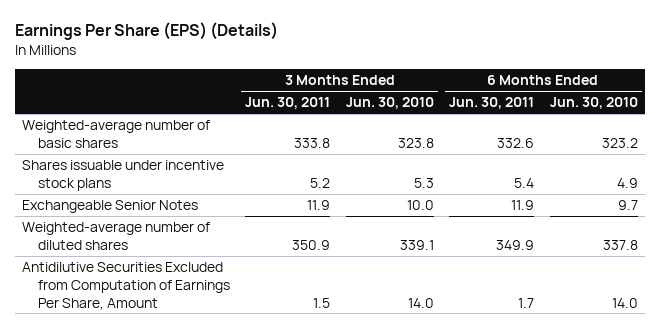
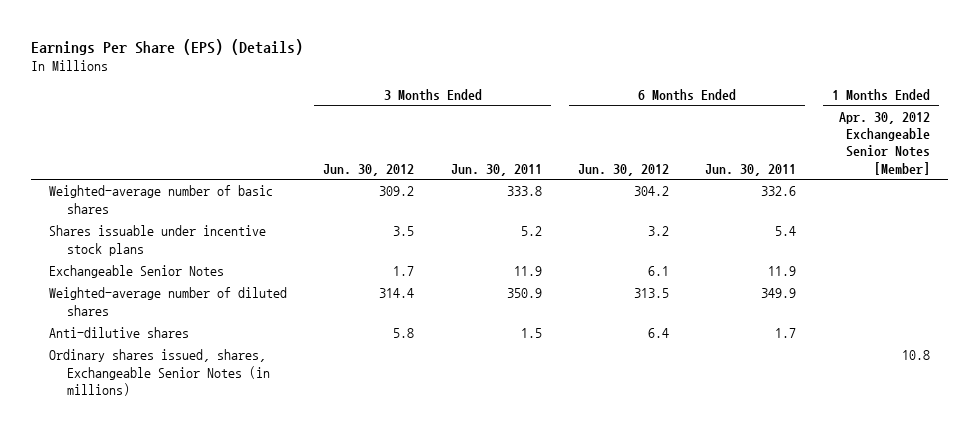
- | 3 Months Ended Jun. 30, 2011 | 3 Months Ended Jun. 30, 2010 | 6 Months Ended Jun. 30, 2011 | 6 Months Ended Jun. 30, 2010
+ | 3 Months Ended Jun. 30, 2012 | 3 Months Ended Jun. 30, 2011 | 6 Months Ended Jun. 30, 2012 | 6 Months Ended Jun. 30, 2011 | 1 Months Ended Apr. 30, 2012 Exchangeable Senior Notes [Member]
- Antidilutive Securities Excluded from Computation of Earnings Per Share, Amount | 1.5 | 14.0 | 1.7 | 14.0
+ Anti-dilutive shares | 5.8 | 1.5 | 6.4 | 1.7 |
+ Ordinary shares issued, shares, Exchangeable Senior Notes (in millions) | | | | | 10.8

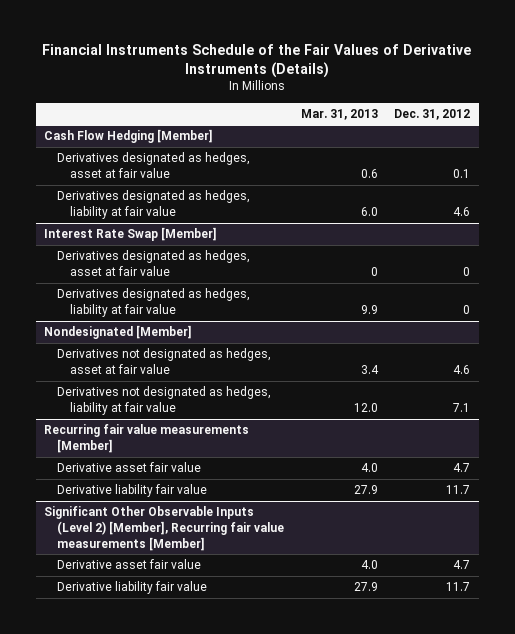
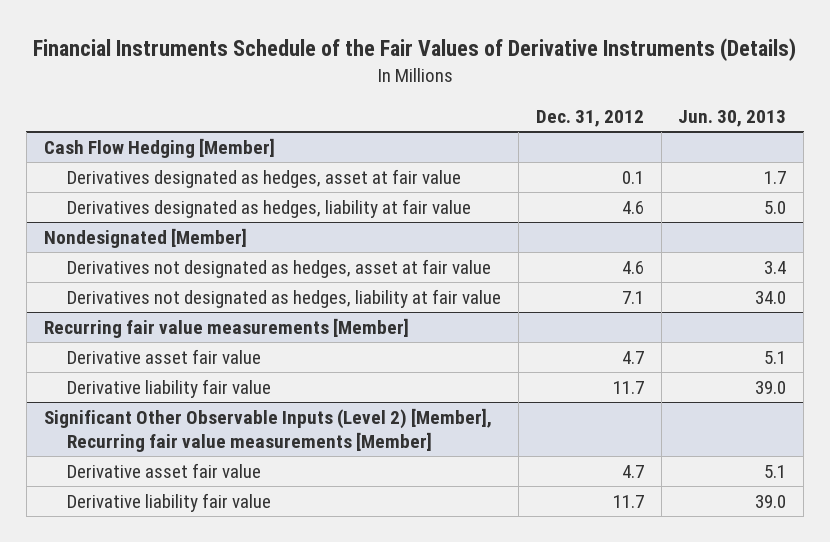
- | Mar. 31, 2013 | Dec. 31, 2012
+ | Dec. 31, 2012 | Jun. 30, 2013
- Interest Rate Swap [Member]
- Derivatives designated as hedges, asset at fair value | 0 | 0
- Derivatives designated as hedges, liability at fair value | 9.9 | 0

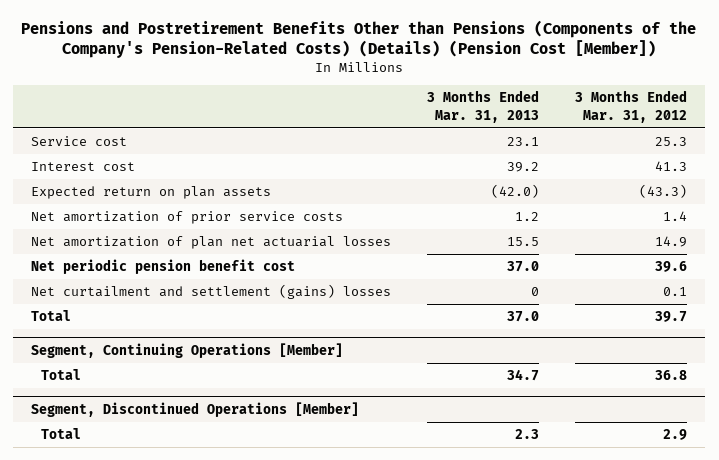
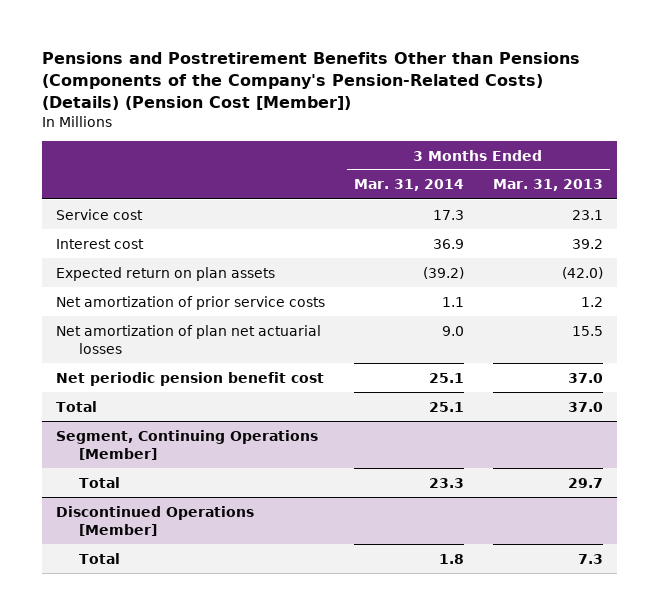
- | 3 Months Ended Mar. 31, 2013 | 3 Months Ended Mar. 31, 2012
+ | 3 Months Ended Mar. 31, 2014 | 3 Months Ended Mar. 31, 2013
- Net curtailment and settlement (gains) losses | 0 | 0.1
@ Segment, Continuing Operations [Member]
- Total | 34.7 | 36.8
- Segment, Discontinued Operations [Member]
- Total | 2.3 | 2.9
@ Segment, Continuing Operations [Member]
+ Total | 23.3 | 29.7
+ Discontinued Operations [Member]
+ Total | 1.8 | 7.3

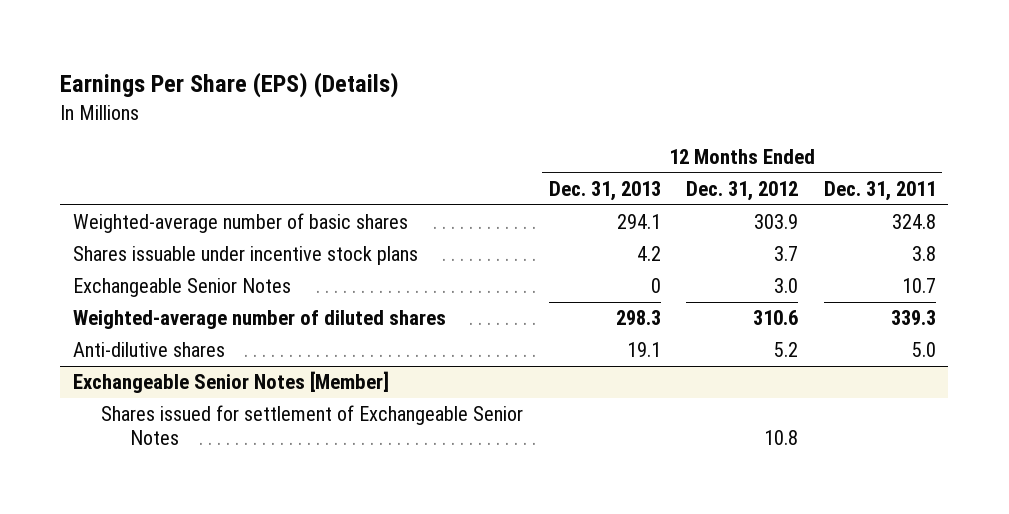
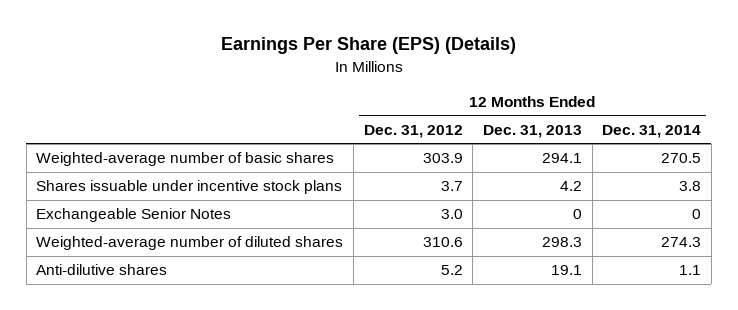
- | 12 Months Ended Dec. 31, 2013 | 12 Months Ended Dec. 31, 2012 | 12 Months Ended Dec. 31, 2011
+ | 12 Months Ended Dec. 31, 2012 | 12 Months Ended Dec. 31, 2013 | 12 Months Ended Dec. 31, 2014
- Exchangeable Senior Notes [Member]
- Shares issued for settlement of Exchangeable Senior Notes | | 10.8 |

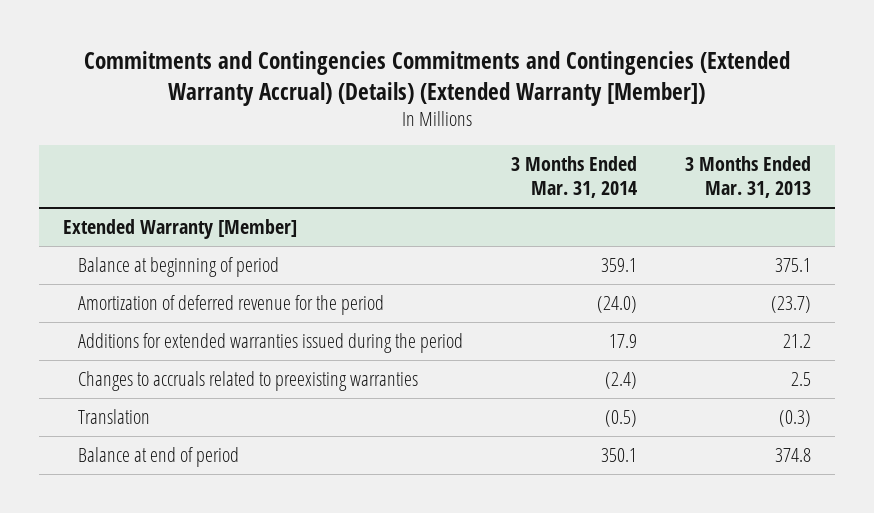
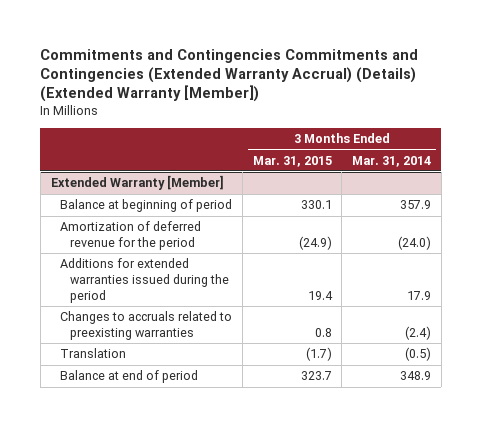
- | 3 Months Ended Mar. 31, 2014 | 3 Months Ended Mar. 31, 2013
+ | 3 Months Ended Mar. 31, 2015 | 3 Months Ended Mar. 31, 2014
@ Extended Warranty [Member]
- Balance at beginning of period | 359.1 | 375.1
+ Balance at beginning of period | 330.1 | 357.9
- Balance at end of period | 350.1 | 374.8
+ Balance at end of period | 323.7 | 348.9

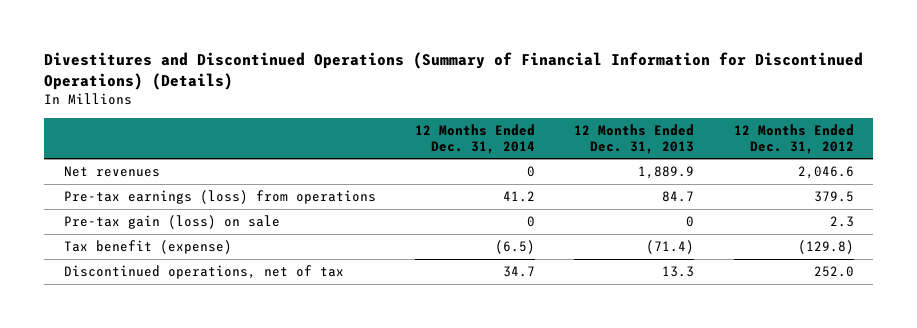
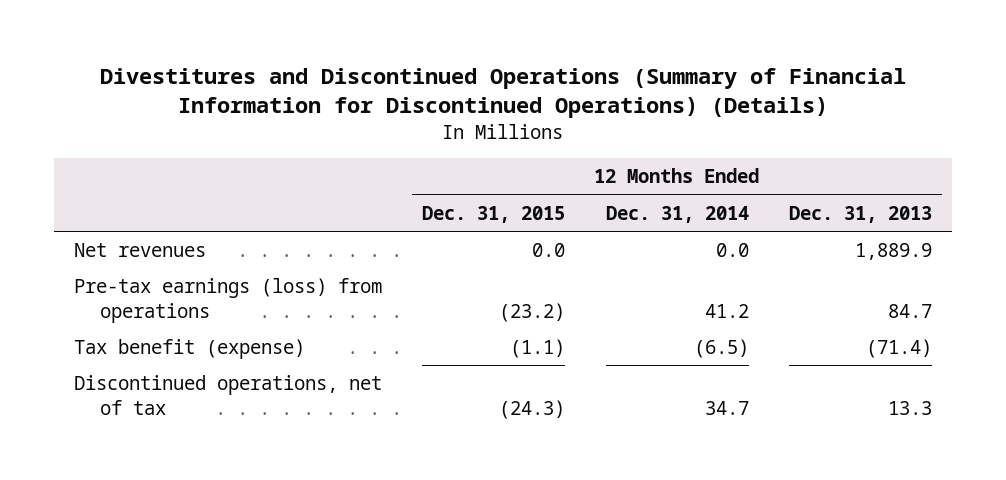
- | 12 Months Ended Dec. 31, 2014 | 12 Months Ended Dec. 31, 2013 | 12 Months Ended Dec. 31, 2012
+ | 12 Months Ended Dec. 31, 2015 | 12 Months Ended Dec. 31, 2014 | 12 Months Ended Dec. 31, 2013
- Net revenues | 0 | 1,889.9 | 2,046.6
+ Net revenues | 0.0 | 0.0 | 1,889.9
- Pre-tax gain (loss) on sale | 0 | 0 | 2.3

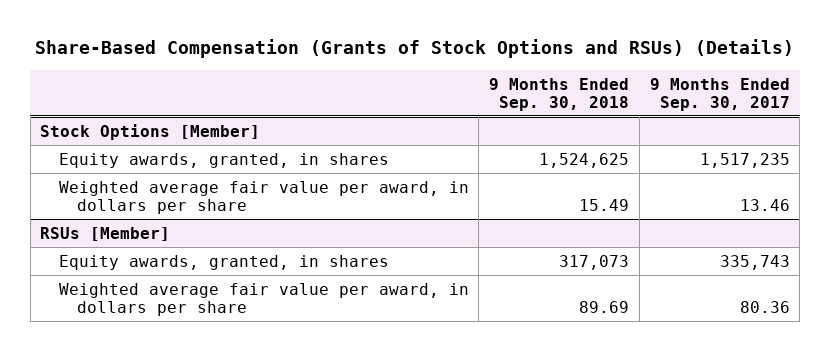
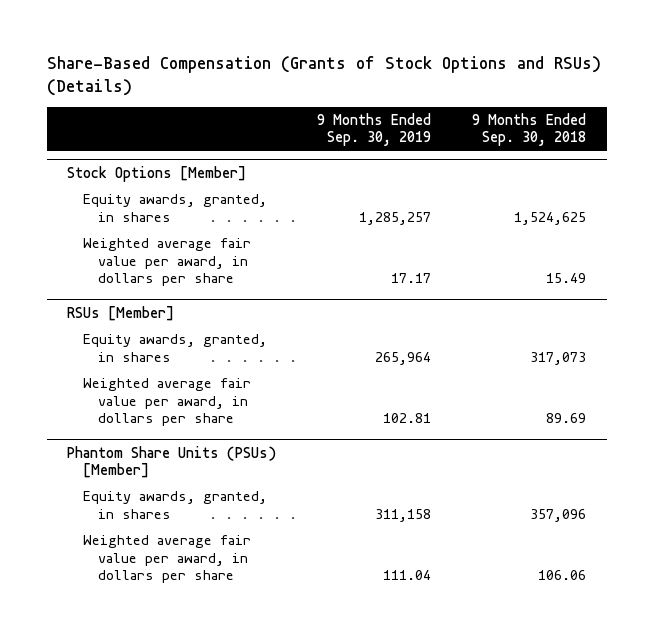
- | 9 Months Ended Sep. 30, 2018 | 9 Months Ended Sep. 30, 2017
+ | 9 Months Ended Sep. 30, 2019 | 9 Months Ended Sep. 30, 2018
+ Phantom Share Units (PSUs) [Member]
+ Equity awards, granted, in shares | 311,158 | 357,096
+ Weighted average fair value per award, in dollars per share | 111.04 | 106.06

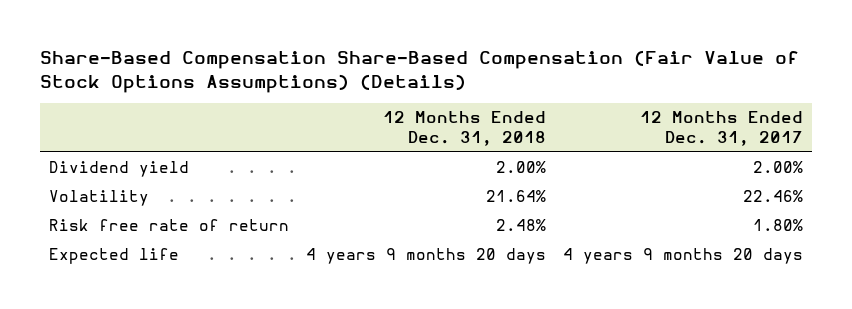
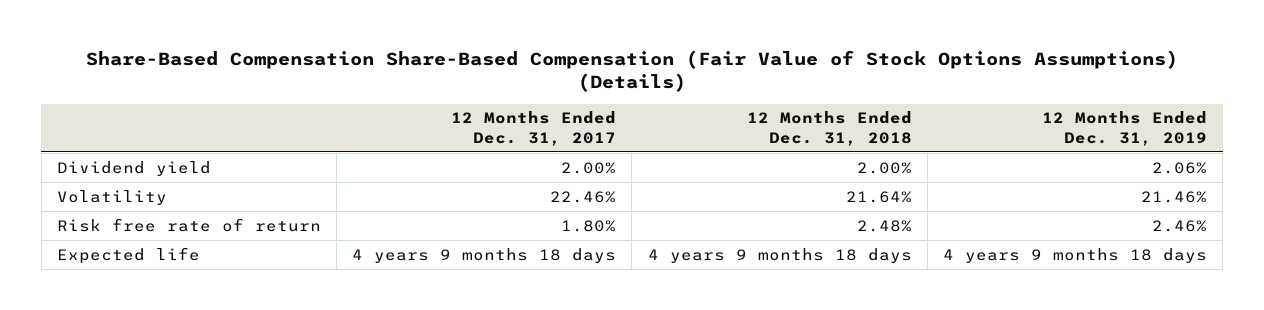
- | 12 Months Ended Dec. 31, 2018 | 12 Months Ended Dec. 31, 2017
+ | 12 Months Ended Dec. 31, 2017 | 12 Months Ended Dec. 31, 2018 | 12 Months Ended Dec. 31, 2019
- Expected life | 4 years 9 months 20 days | 4 years 9 months 20 days
+ Expected life | 4 years 9 months 18 days | 4 years 9 months 18 days | 4 years 9 months 18 days

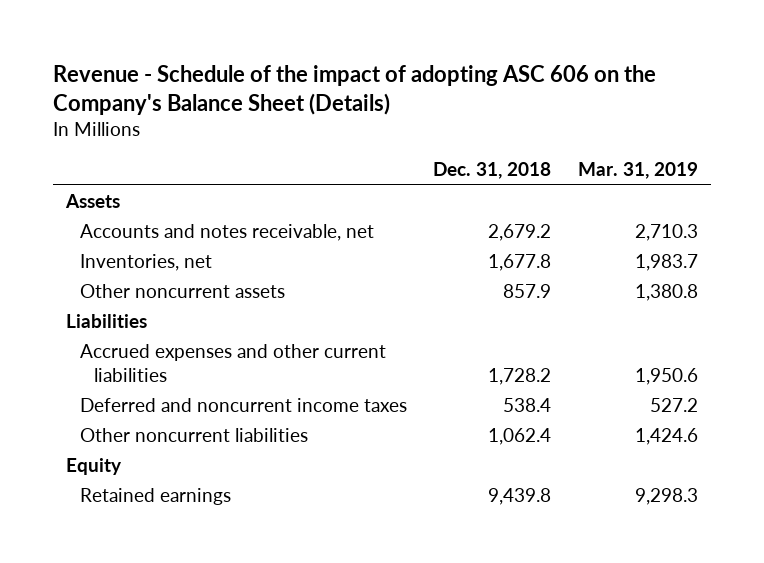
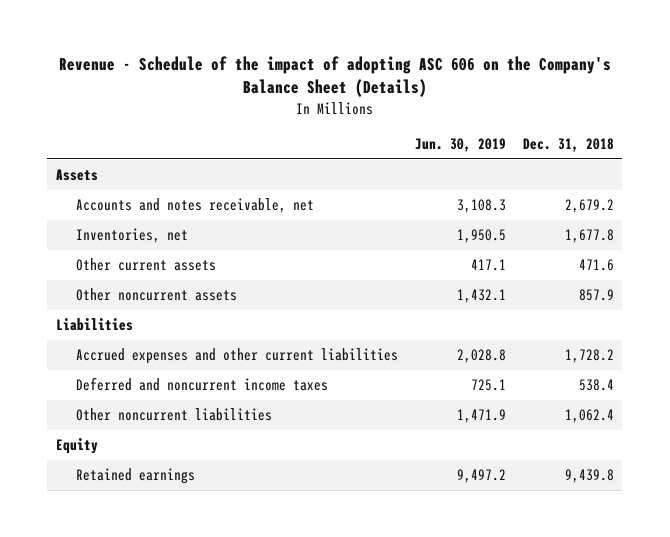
- | Dec. 31, 2018 | Mar. 31, 2019
+ | Jun. 30, 2019 | Dec. 31, 2018
+ Other current assets | 417.1 | 471.6

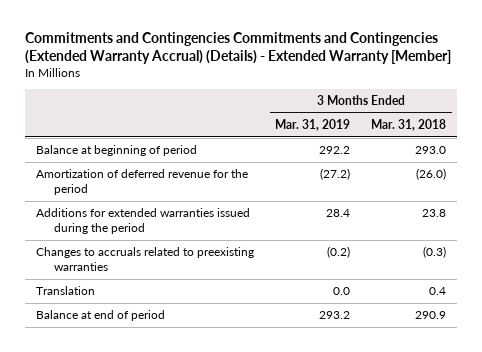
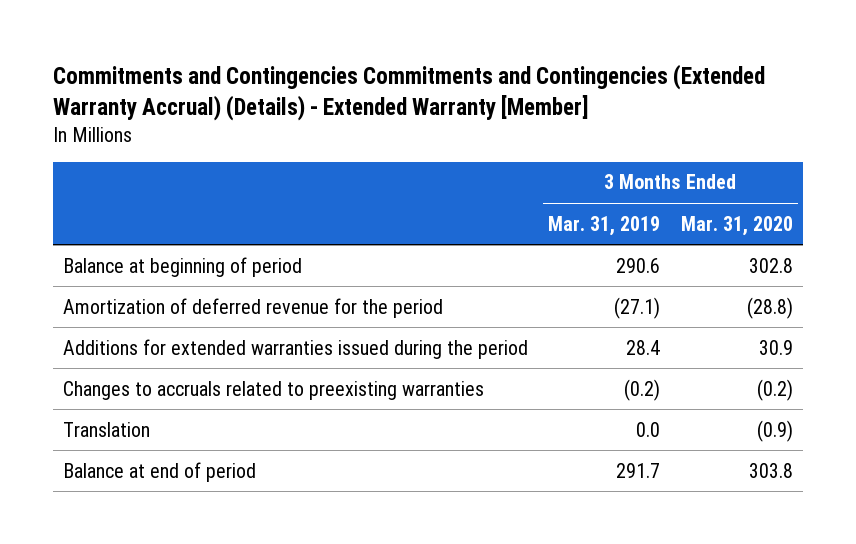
- | 3 Months Ended Mar. 31, 2019 | 3 Months Ended Mar. 31, 2018
+ | 3 Months Ended Mar. 31, 2019 | 3 Months Ended Mar. 31, 2020
- Balance at beginning of period | 292.2 | 293.0
- Amortization of deferred revenue for the period | (27.2) | (26.0)
+ Balance at beginning of period | 290.6 | 302.8
+ Amortization of deferred revenue for the period | (27.1) | (28.8)
- Balance at end of period | 293.2 | 290.9
+ Balance at end of period | 291.7 | 303.8

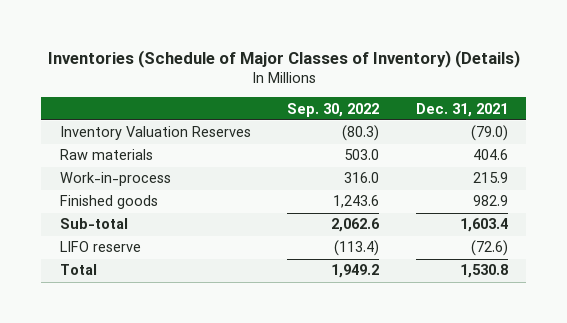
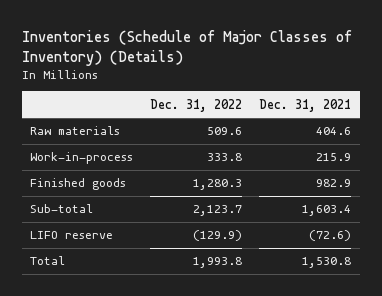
- | Sep. 30, 2022 | Dec. 31, 2021
+ | Dec. 31, 2022 | Dec. 31, 2021
- Inventory Valuation Reserves | (80.3) | (79.0)

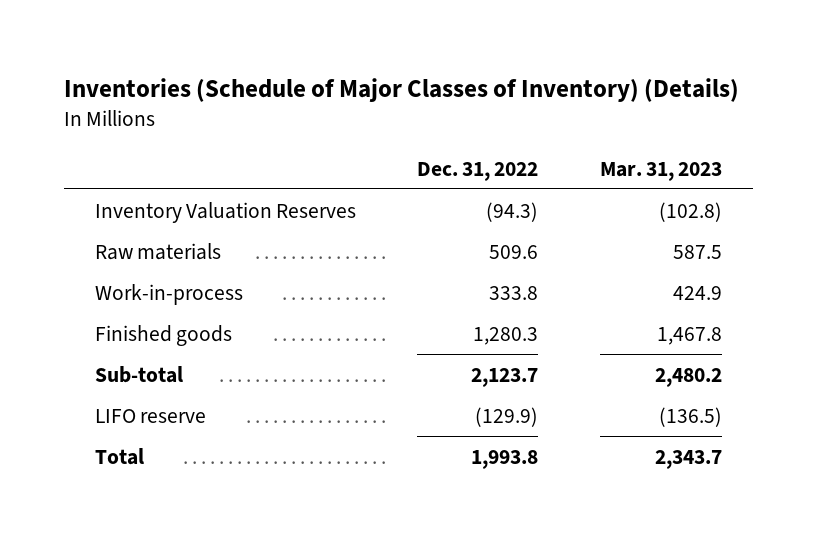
- | Dec. 31, 2022 | Dec. 31, 2021
+ | Dec. 31, 2022 | Mar. 31, 2023
+ Inventory Valuation Reserves | (94.3) | (102.8)

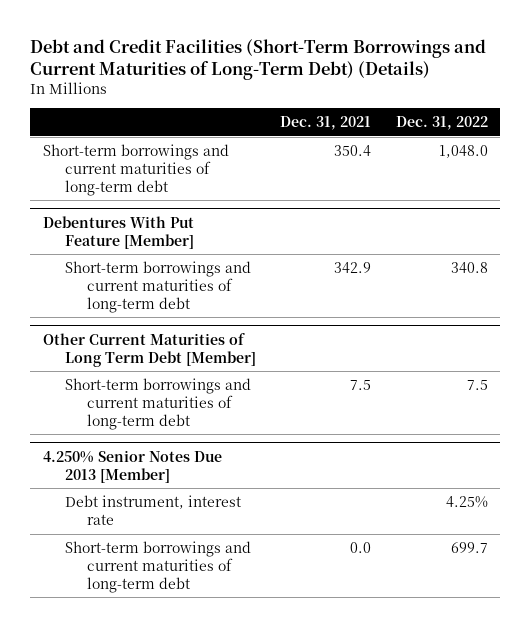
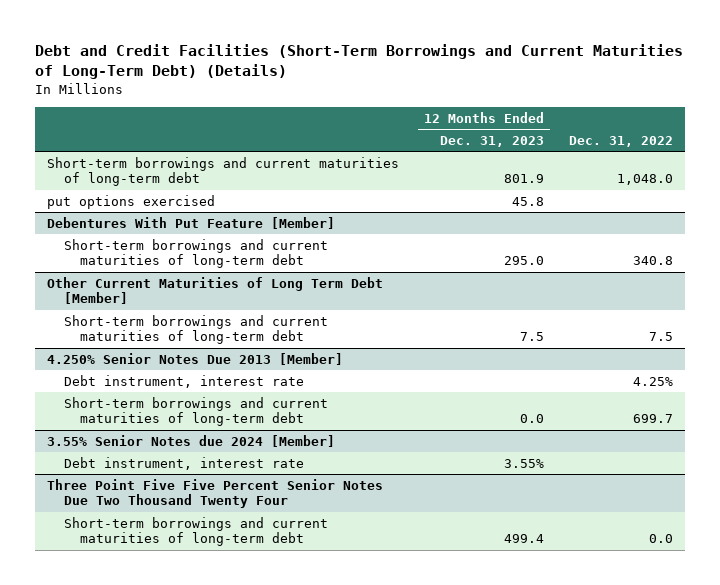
- | Dec. 31, 2021 | Dec. 31, 2022
+ | 12 Months Ended Dec. 31, 2023 | Dec. 31, 2022
+ put options exercised | 45.8 |
+ 3.55% Senior Notes due 2024 [Member]
+ Debt instrument, interest rate | 3.55% |
+ Three Point Five Five Percent Senior Notes Due Two Thousand Twenty Four
+ Short-term borrowings and current maturities of long-term debt | 499.4 | 0.0

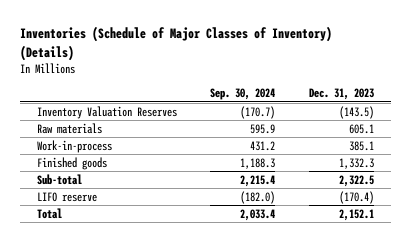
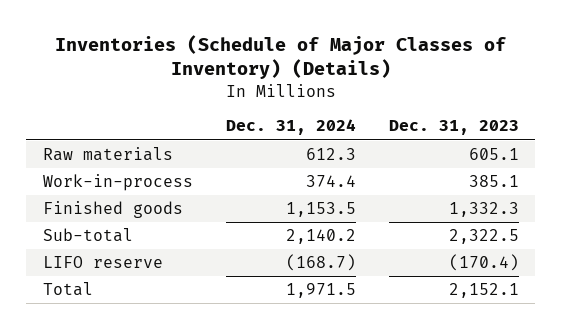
- | Sep. 30, 2024 | Dec. 31, 2023
+ | Dec. 31, 2024 | Dec. 31, 2023
- Inventory Valuation Reserves | (170.7) | (143.5)

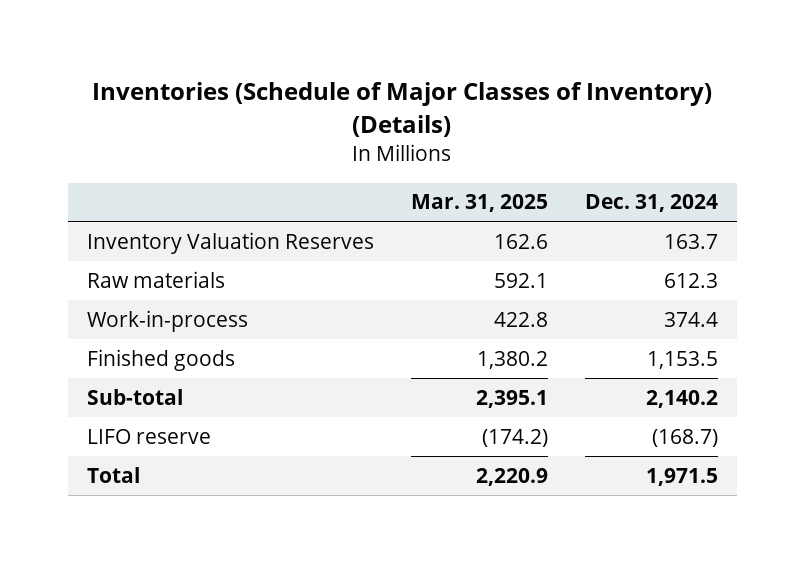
- | Dec. 31, 2024 | Dec. 31, 2023
+ | Mar. 31, 2025 | Dec. 31, 2024
+ Inventory Valuation Reserves | 162.6 | 163.7

